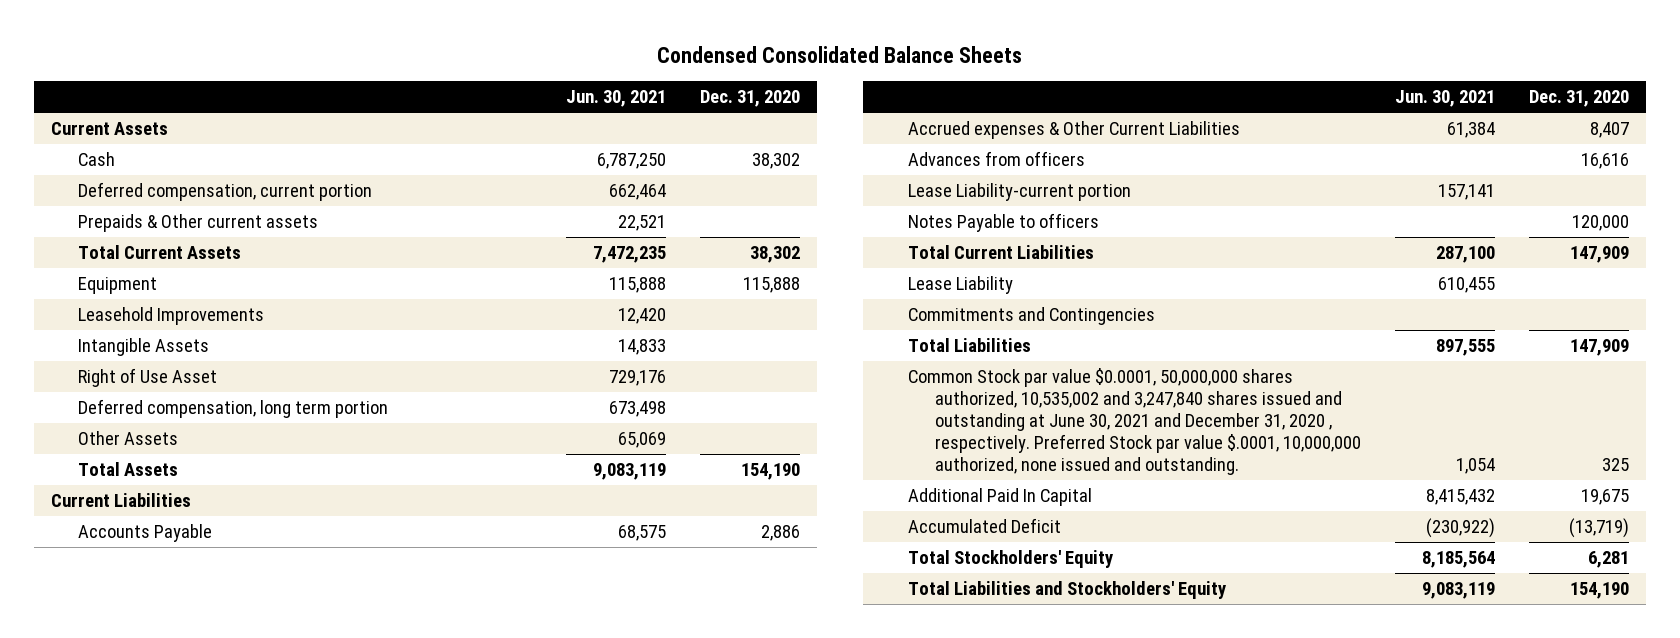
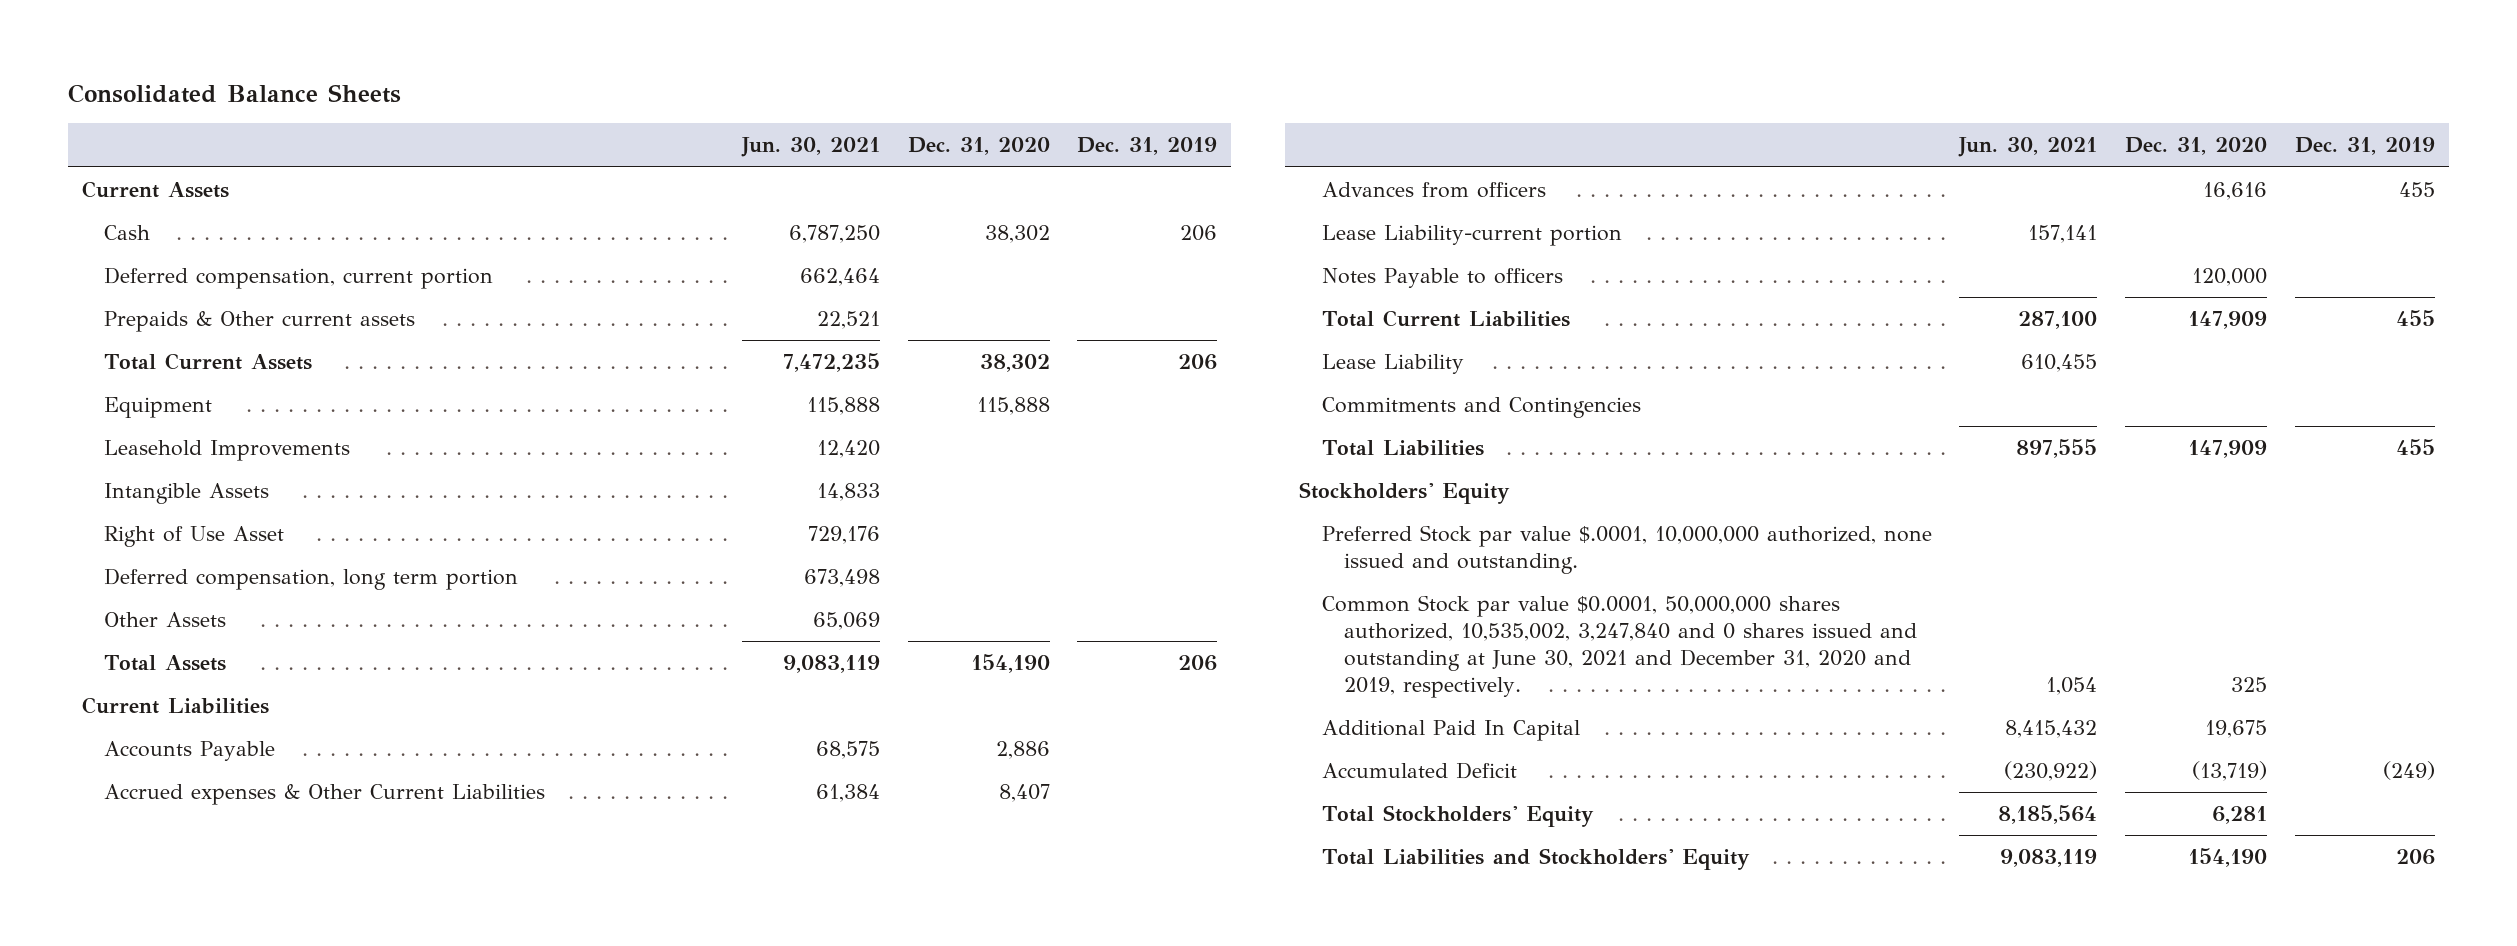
- Condensed Consolidated Balance Sheets
+ Consolidated Balance Sheets
- | Jun. 30, 2021 | Dec. 31, 2020
+ | Jun. 30, 2021 | Dec. 31, 2020 | Dec. 31, 2019
- Common Stock par value $0.0001, 50,000,000 shares authorized, 10,535,002 and 3,247,840 shares issued and outstanding at June 30, 2021 and December 31, 2020 , respectively. Preferred Stock par value $.0001, 10,000,000 authorized, none issued and outstanding. | 1,054 | 325
+ Stockholders' Equity
+ Preferred Stock par value $.0001, 10,000,000 authorized, none issued and outstanding.
+ Common Stock par value $0.0001, 50,000,000 shares authorized, 10,535,002, 3,247,840 and 0 shares issued and outstanding at June 30, 2021 and December 31, 2020 and 2019, respectively. | 1,054 | 325 |

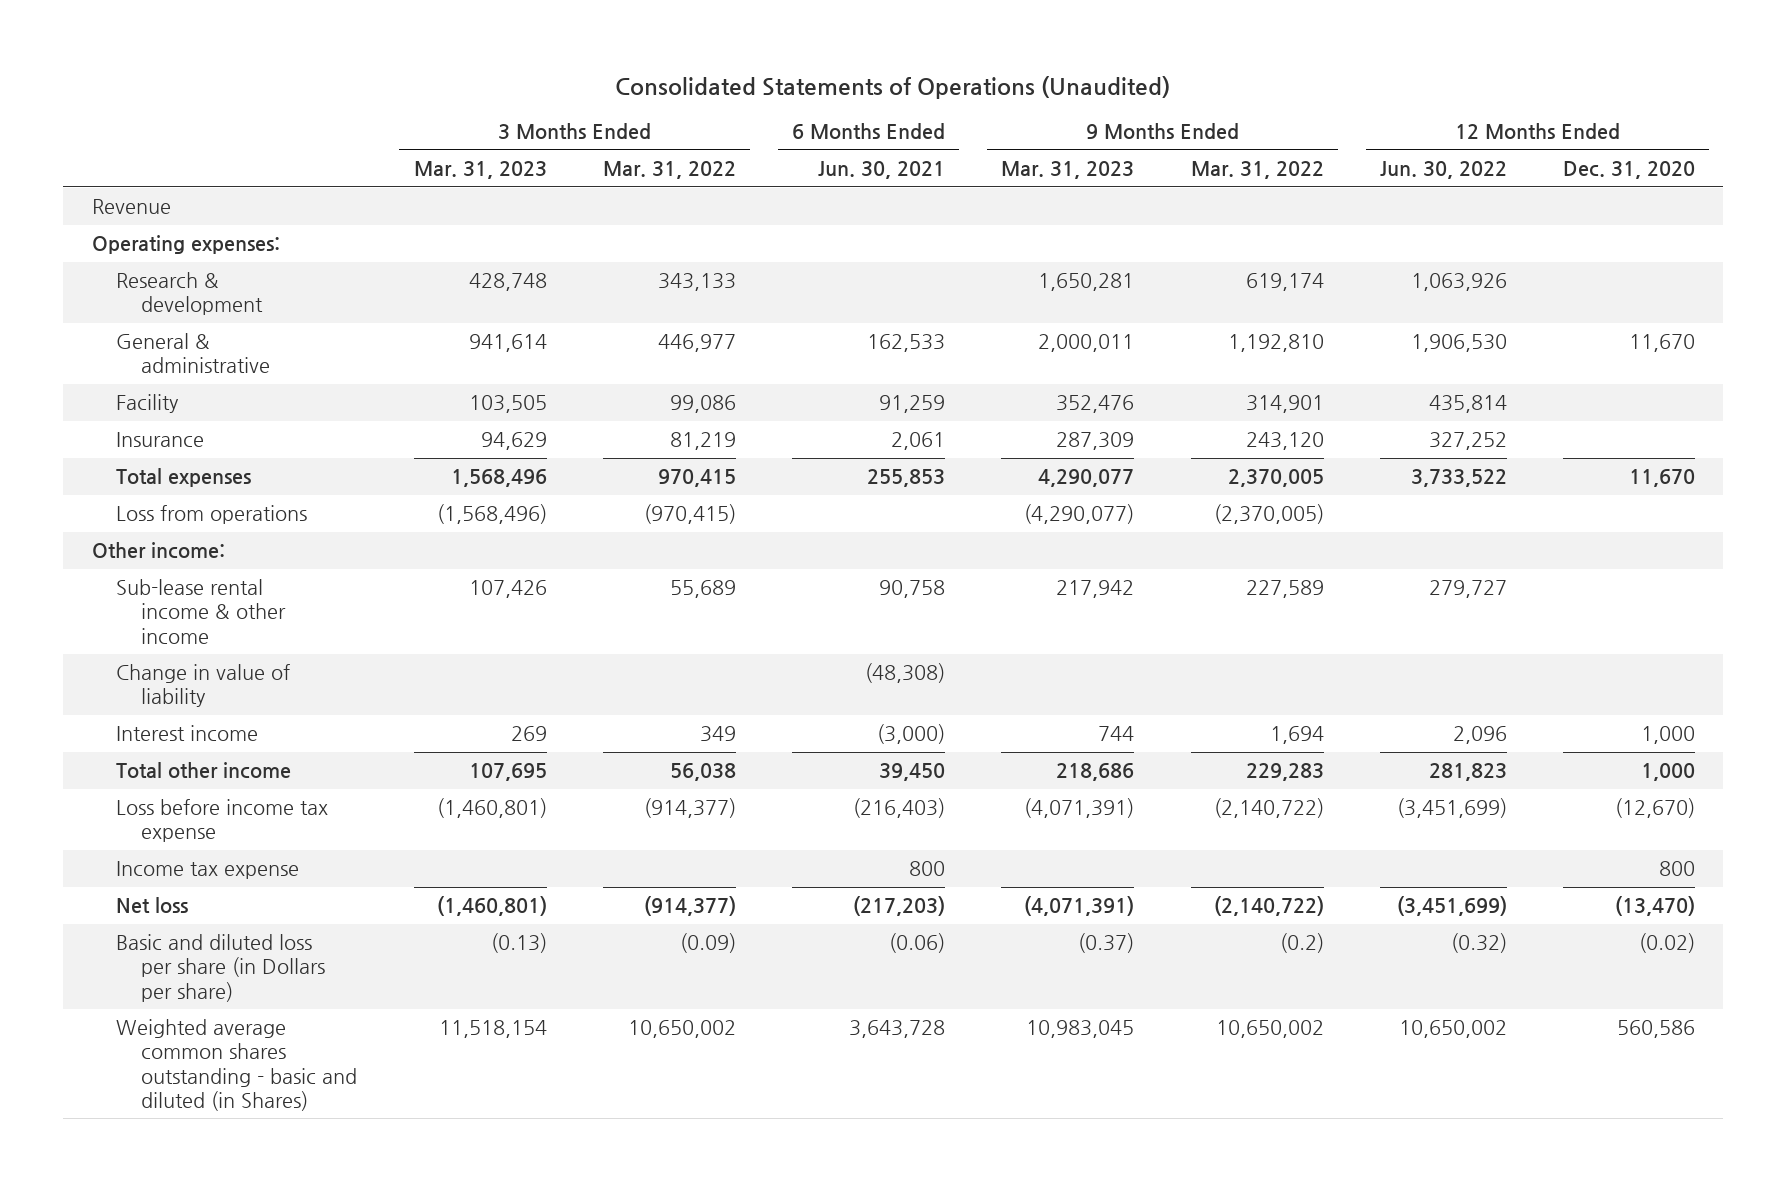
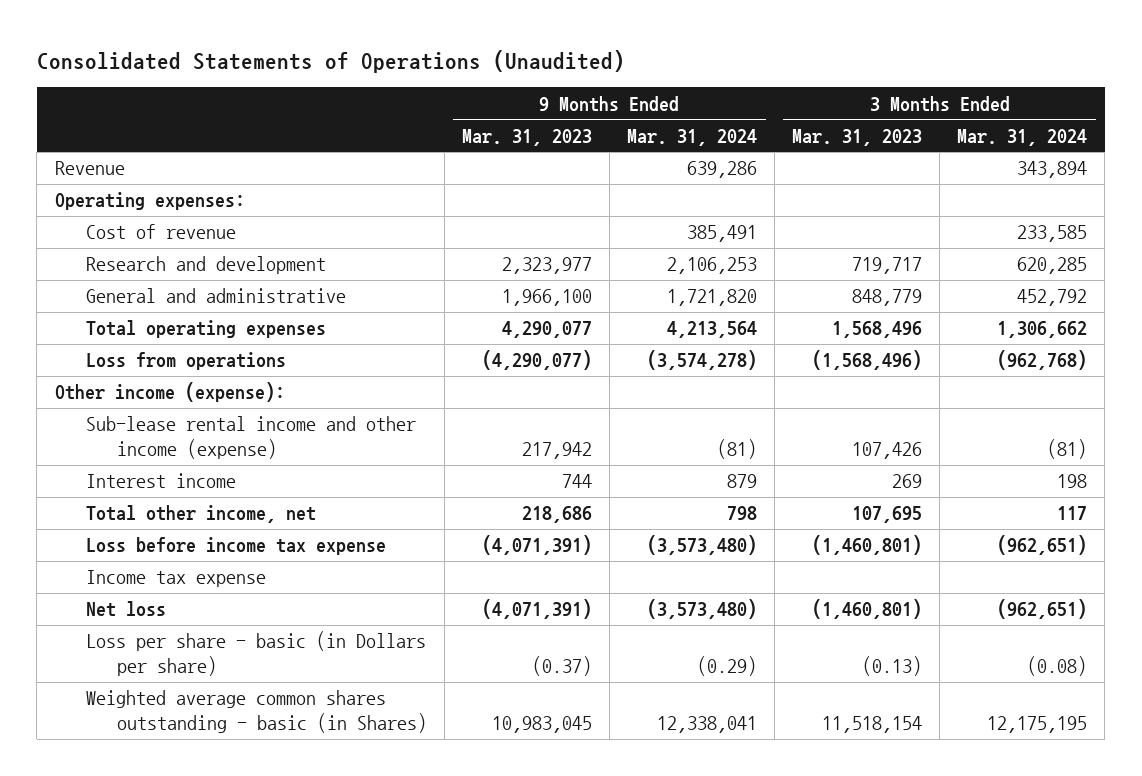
- | 3 Months Ended Mar. 31, 2023 | 3 Months Ended Mar. 31, 2022 | 6 Months Ended Jun. 30, 2021 | 9 Months Ended Mar. 31, 2023 | 9 Months Ended Mar. 31, 2022 | 12 Months Ended Jun. 30, 2022 | 12 Months Ended Dec. 31, 2020
+ | 9 Months Ended Mar. 31, 2023 | 9 Months Ended Mar. 31, 2024 | 3 Months Ended Mar. 31, 2023 | 3 Months Ended Mar. 31, 2024
- Research & development | 428,748 | 343,133 | | 1,650,281 | 619,174 | 1,063,926 |
- General & administrative | 941,614 | 446,977 | 162,533 | 2,000,011 | 1,192,810 | 1,906,530 | 11,670
- Facility | 103,505 | 99,086 | 91,259 | 352,476 | 314,901 | 435,814 |
- Insurance | 94,629 | 81,219 | 2,061 | 287,309 | 243,120 | 327,252 |
- Total expenses | 1,568,496 | 970,415 | 255,853 | 4,290,077 | 2,370,005 | 3,733,522 | 11,670
+ Cost of revenue | | 385,491 | | 233,585
+ Research and development | 2,323,977 | 2,106,253 | 719,717 | 620,285
+ General and administrative | 1,966,100 | 1,721,820 | 848,779 | 452,792
+ Total operating expenses | 4,290,077 | 4,213,564 | 1,568,496 | 1,306,662
- Other income:
- Sub-lease rental income & other income | 107,426 | 55,689 | 90,758 | 217,942 | 227,589 | 279,727 |
- Change in value of liability | | | (48,308) | | | |
+ Other income (expense):
+ Sub-lease rental income and other income (expense) | 217,942 | (81) | 107,426 | (81)
- Total other income | 107,695 | 56,038 | 39,450 | 218,686 | 229,283 | 281,823 | 1,000
+ Total other income, net | 218,686 | 798 | 107,695 | 117
- Basic and diluted loss per share (in Dollars per share) | (0.13) | (0.09) | (0.06) | (0.37) | (0.2) | (0.32) | (0.02)
- Weighted average common shares outstanding - basic and diluted (in Shares) | 11,518,154 | 10,650,002 | 3,643,728 | 10,983,045 | 10,650,002 | 10,650,002 | 560,586
+ Loss per share - basic (in Dollars per share) | (0.37) | (0.29) | (0.13) | (0.08)
+ Weighted average common shares outstanding - basic (in Shares) | 10,983,045 | 12,338,041 | 11,518,154 | 12,175,195

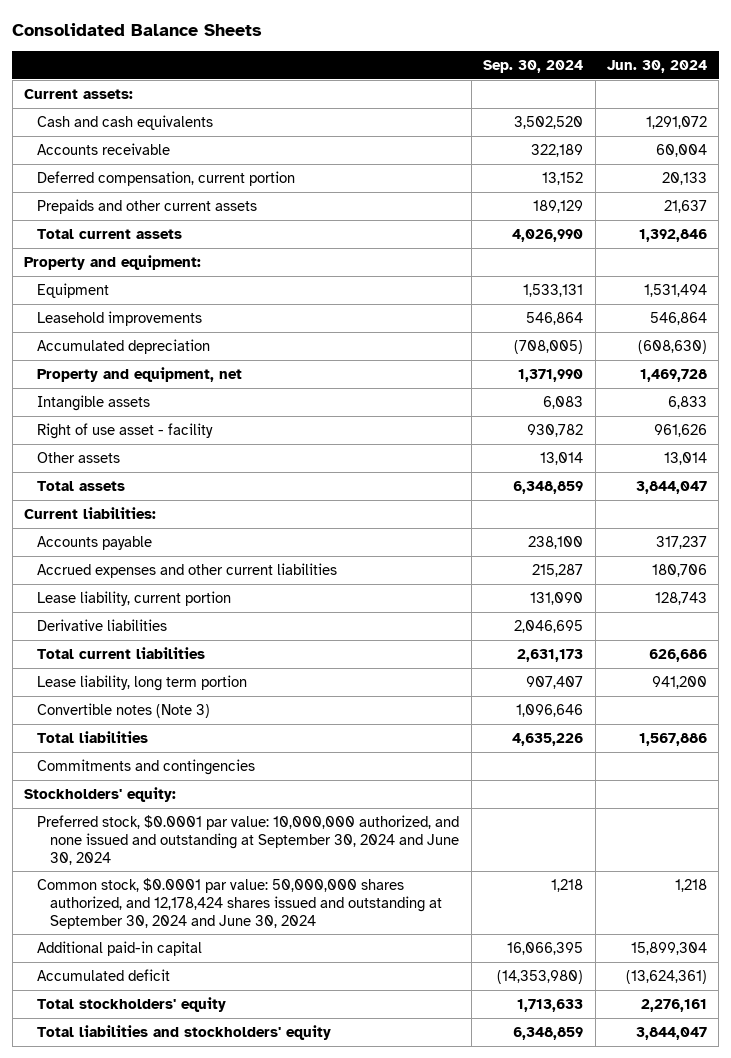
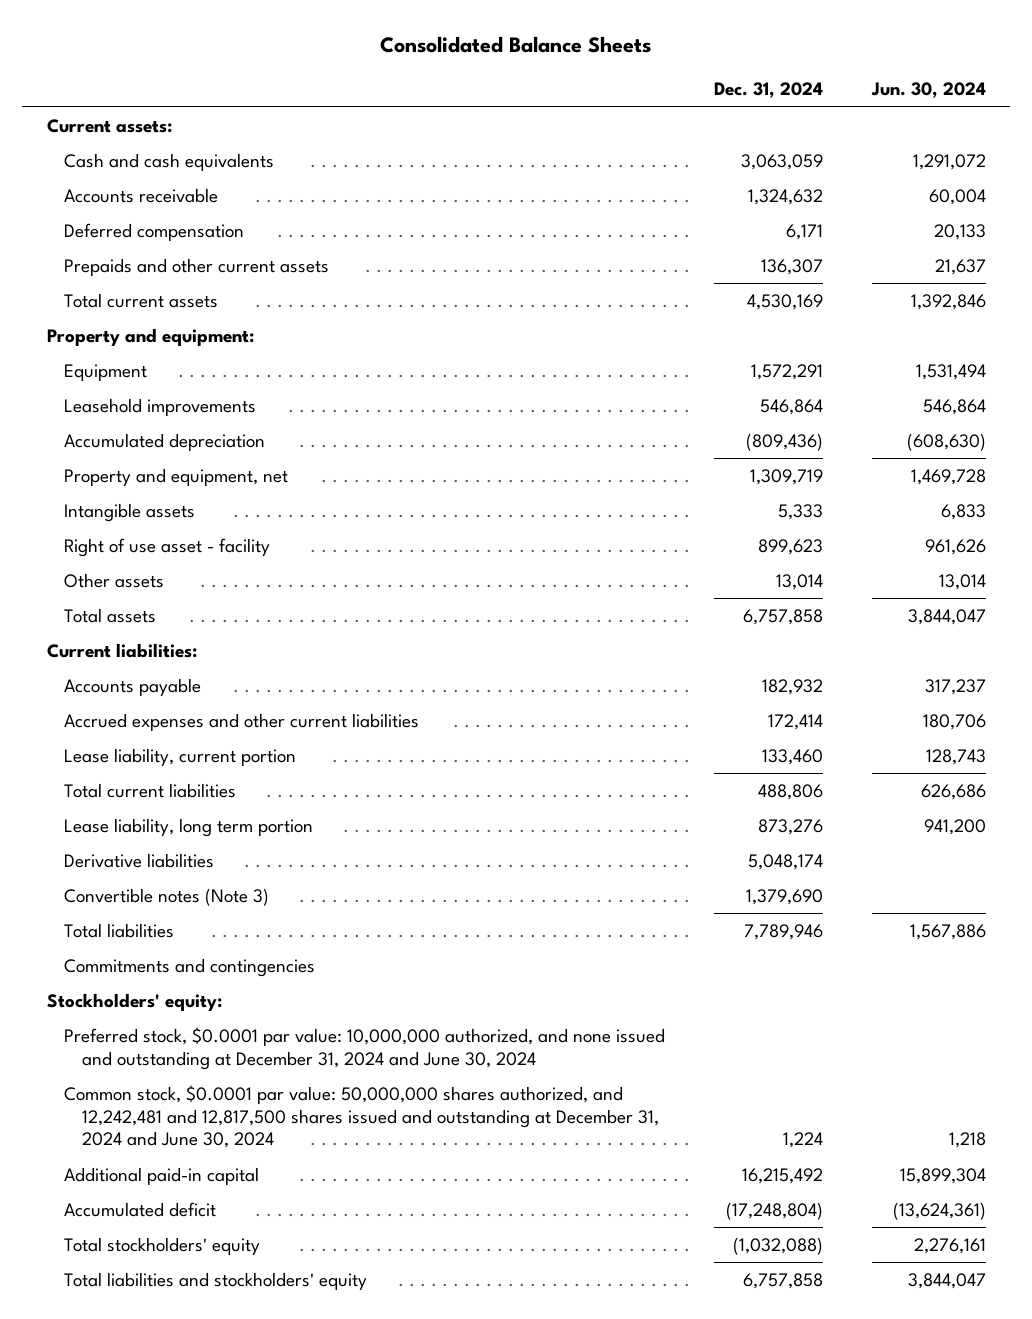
- | Sep. 30, 2024 | Jun. 30, 2024
+ | Dec. 31, 2024 | Jun. 30, 2024
- Deferred compensation, current portion | 13,152 | 20,133
+ Deferred compensation | 6,171 | 20,133
moved down: Derivative liabilities | 5,048,174 |
- Preferred stock, $0.0001 par value: 10,000,000 authorized, and none issued and outstanding at September 30, 2024 and June 30, 2024
- Common stock, $0.0001 par value: 50,000,000 shares authorized, and 12,178,424 shares issued and outstanding at September 30, 2024 and June 30, 2024 | 1,218 | 1,218
+ Preferred stock, $0.0001 par value: 10,000,000 authorized, and none issued and outstanding at December 31, 2024 and June 30, 2024
+ Common stock, $0.0001 par value: 50,000,000 shares authorized, and 12,242,481 and 12,817,500 shares issued and outstanding at December 31, 2024 and June 30, 2024 | 1,224 | 1,218

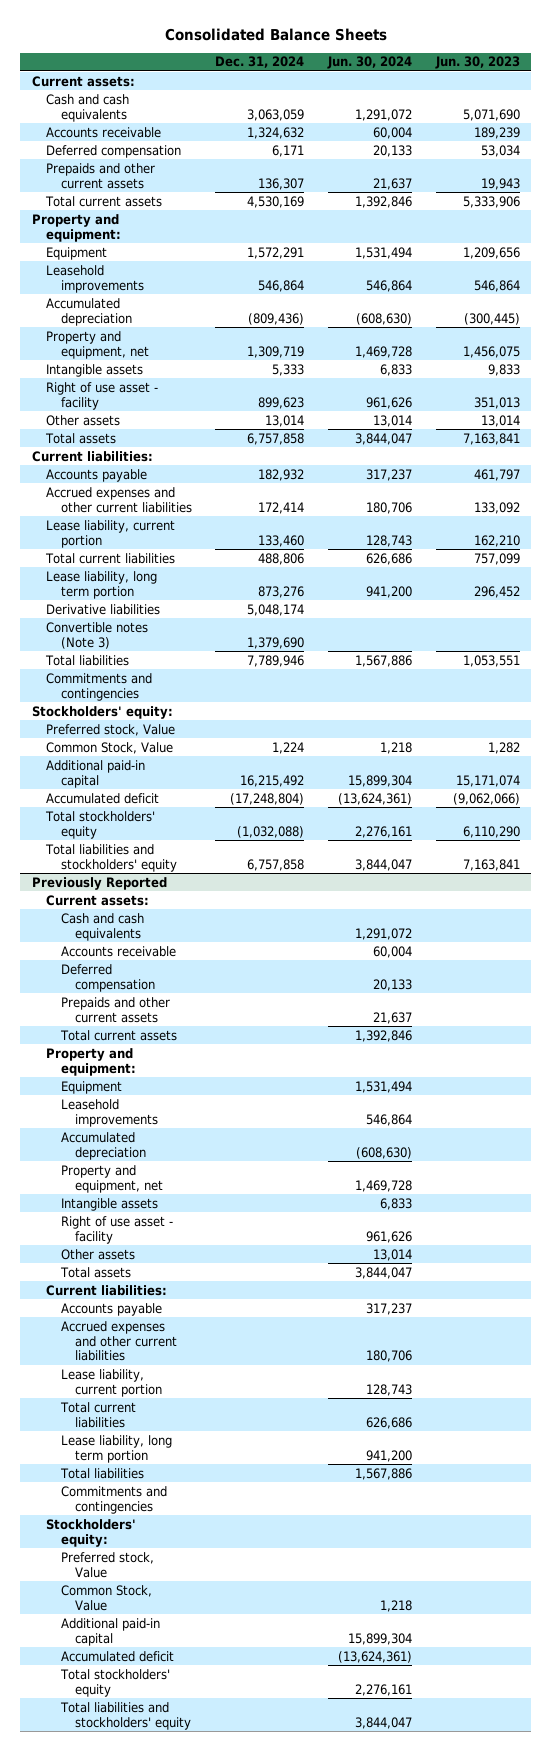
- | Dec. 31, 2024 | Jun. 30, 2024
+ | Dec. 31, 2024 | Jun. 30, 2024 | Jun. 30, 2023
- Preferred stock, $0.0001 par value: 10,000,000 authorized, and none issued and outstanding at December 31, 2024 and June 30, 2024
- Common stock, $0.0001 par value: 50,000,000 shares authorized, and 12,242,481 and 12,817,500 shares issued and outstanding at December 31, 2024 and June 30, 2024 | 1,224 | 1,218
+ Preferred stock, Value
+ Common Stock, Value | 1,224 | 1,218 | 1,282
+ Previously Reported
+ Current assets:
+ Cash and cash equivalents | | 1,291,072 |
+ Accounts receivable | | 60,004 |
+ Deferred compensation | | 20,133 |
+ Prepaids and other current assets | | 21,637 |
+ Total current assets | | 1,392,846 |
+ Property and equipment:
+ Equipment | | 1,531,494 |
+ Leasehold improvements | | 546,864 |
+ Accumulated depreciation | | (608,630) |
+ Property and equipment, net | | 1,469,728 |
+ Intangible assets | | 6,833 |
+ Right of use asset - facility | | 961,626 |
+ Other assets | | 13,014 |
+ Total assets | | 3,844,047 |
+ Current liabilities:
+ Accounts payable | | 317,237 |
+ Accrued expenses and other current liabilities | | 180,706 |
+ Lease liability, current portion | | 128,743 |
+ Total current liabilities | | 626,686 |
+ Lease liability, long term portion | | 941,200 |
+ Total liabilities | | 1,567,886 |
+ Commitments and contingencies
+ Stockholders' equity:
+ Preferred stock, Value
+ Common Stock, Value | | 1,218 |
+ Additional paid-in capital | | 15,899,304 |
+ Accumulated deficit | | (13,624,361) |
+ Total stockholders' equity | | 2,276,161 |
+ Total liabilities and stockholders' equity | | 3,844,047 |

